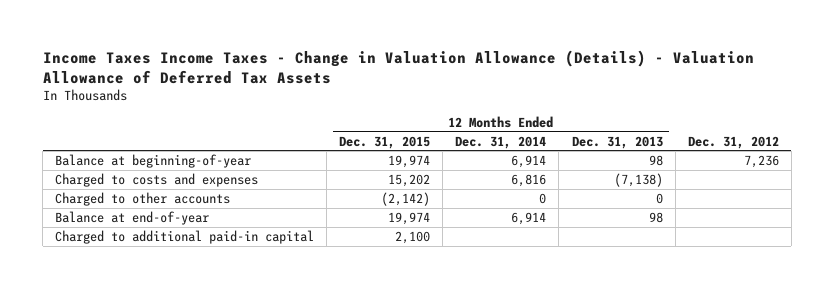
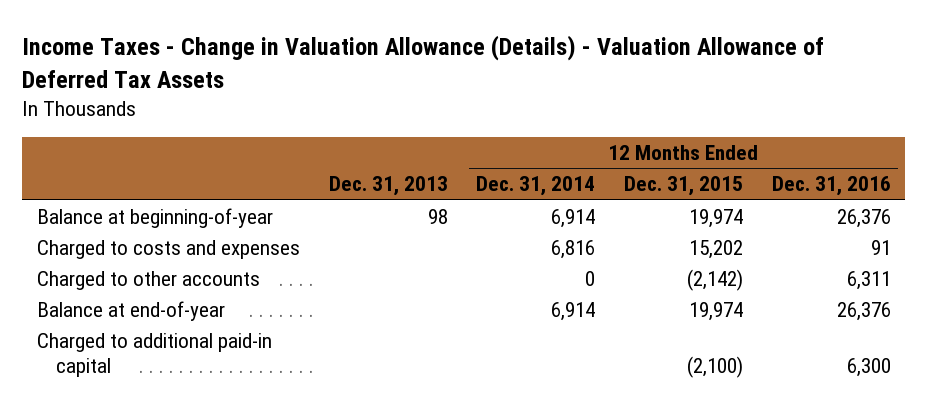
- Income Taxes Income Taxes - Change in Valuation Allowance (Details) - Valuation Allowance of Deferred Tax Assets
+ Income Taxes - Change in Valuation Allowance (Details) - Valuation Allowance of Deferred Tax Assets
- | 12 Months Ended Dec. 31, 2015 | 12 Months Ended Dec. 31, 2014 | 12 Months Ended Dec. 31, 2013 | Dec. 31, 2012
+ | Dec. 31, 2013 | 12 Months Ended Dec. 31, 2014 | 12 Months Ended Dec. 31, 2015 | 12 Months Ended Dec. 31, 2016
- Charged to additional paid-in capital | 2,100 | | |
+ Charged to additional paid-in capital | | | (2,100) | 6,300

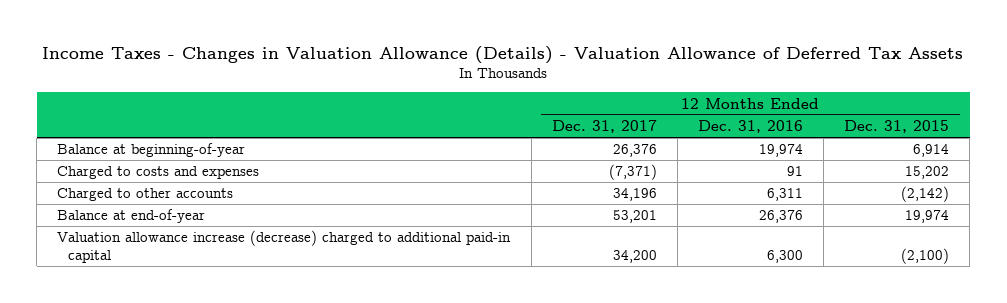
- Income Taxes - Change in Valuation Allowance (Details) - Valuation Allowance of Deferred Tax Assets
+ Income Taxes - Changes in Valuation Allowance (Details) - Valuation Allowance of Deferred Tax Assets
- | Dec. 31, 2013 | 12 Months Ended Dec. 31, 2014 | 12 Months Ended Dec. 31, 2015 | 12 Months Ended Dec. 31, 2016
+ | 12 Months Ended Dec. 31, 2017 | 12 Months Ended Dec. 31, 2016 | 12 Months Ended Dec. 31, 2015
- Balance at beginning-of-year | 98 | 6,914 | 19,974 | 26,376
+ Balance at beginning-of-year | 26,376 | 19,974 | 6,914
- Charged to additional paid-in capital | | | (2,100) | 6,300
+ Valuation allowance increase (decrease) charged to additional paid-in capital | 34,200 | 6,300 | (2,100)

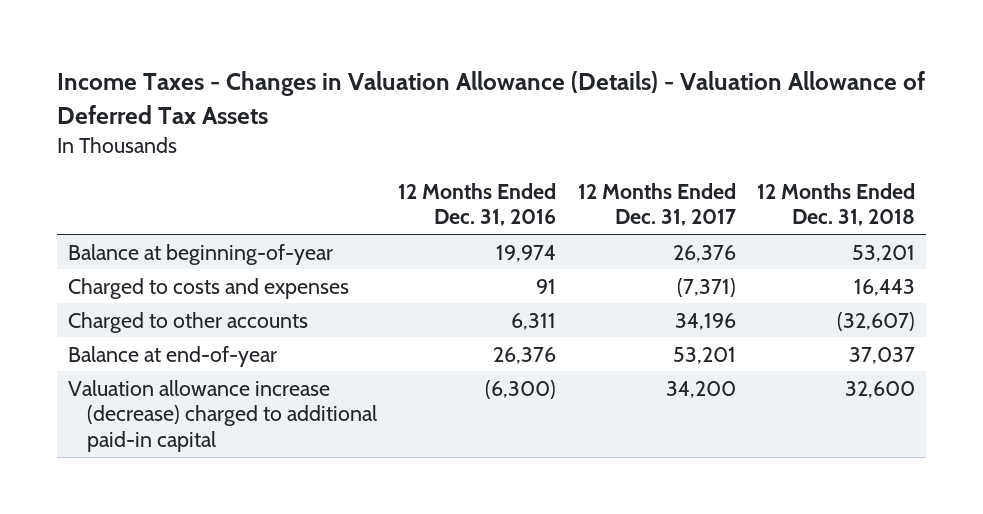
- | 12 Months Ended Dec. 31, 2017 | 12 Months Ended Dec. 31, 2016 | 12 Months Ended Dec. 31, 2015
+ | 12 Months Ended Dec. 31, 2016 | 12 Months Ended Dec. 31, 2017 | 12 Months Ended Dec. 31, 2018
- Valuation allowance increase (decrease) charged to additional paid-in capital | 34,200 | 6,300 | (2,100)
+ Valuation allowance increase (decrease) charged to additional paid-in capital | (6,300) | 34,200 | 32,600

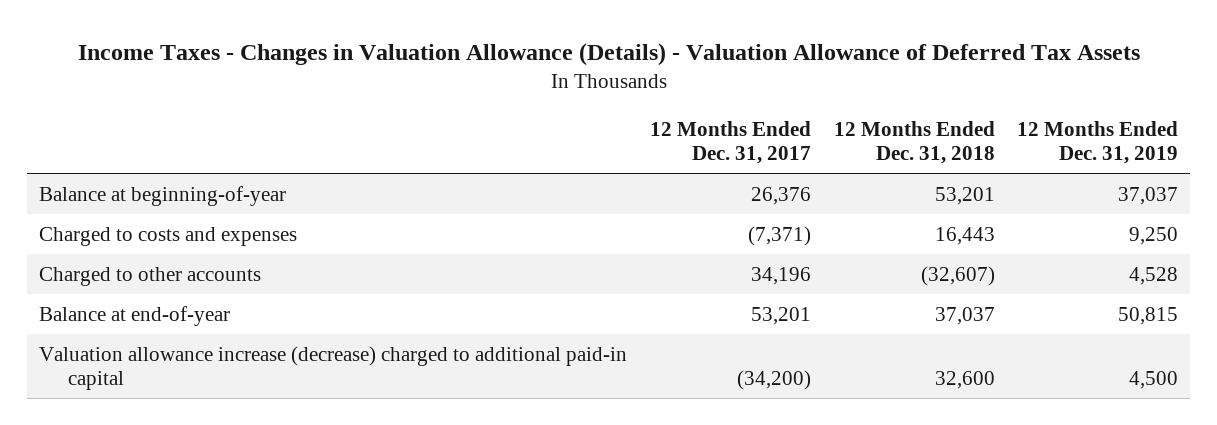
- | 12 Months Ended Dec. 31, 2016 | 12 Months Ended Dec. 31, 2017 | 12 Months Ended Dec. 31, 2018
+ | 12 Months Ended Dec. 31, 2017 | 12 Months Ended Dec. 31, 2018 | 12 Months Ended Dec. 31, 2019
- Valuation allowance increase (decrease) charged to additional paid-in capital | (6,300) | 34,200 | 32,600
+ Valuation allowance increase (decrease) charged to additional paid-in capital | (34,200) | 32,600 | 4,500

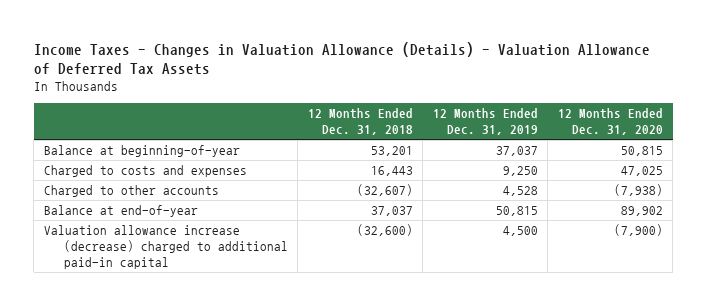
- | 12 Months Ended Dec. 31, 2017 | 12 Months Ended Dec. 31, 2018 | 12 Months Ended Dec. 31, 2019
+ | 12 Months Ended Dec. 31, 2018 | 12 Months Ended Dec. 31, 2019 | 12 Months Ended Dec. 31, 2020
- Valuation allowance increase (decrease) charged to additional paid-in capital | (34,200) | 32,600 | 4,500
+ Valuation allowance increase (decrease) charged to additional paid-in capital | (32,600) | 4,500 | (7,900)

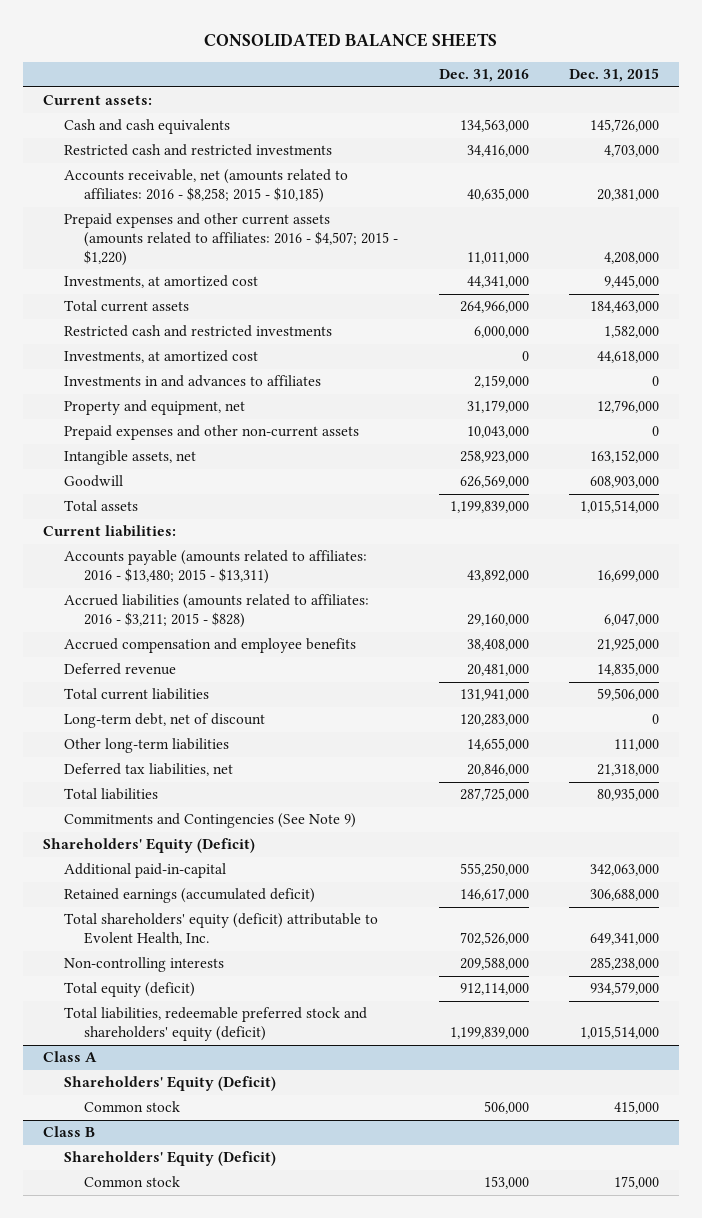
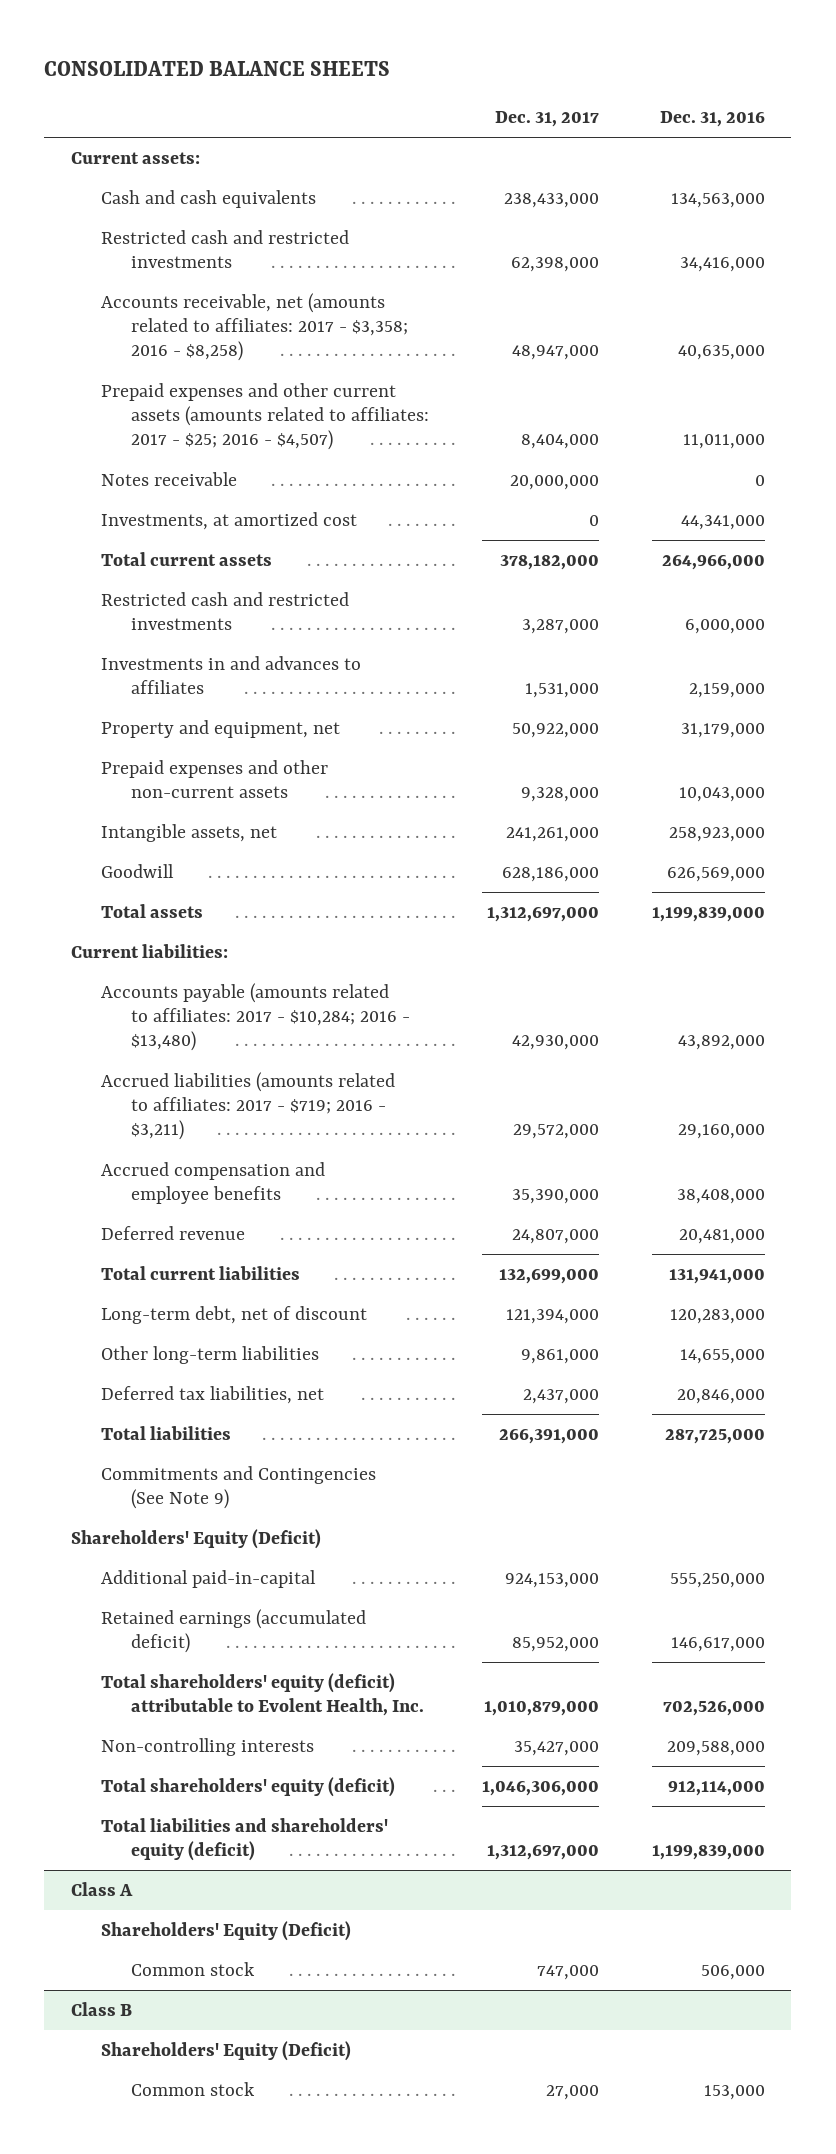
- | Dec. 31, 2016 | Dec. 31, 2015
+ | Dec. 31, 2017 | Dec. 31, 2016
- Accounts receivable, net (amounts related to affiliates: 2016 - $8,258; 2015 - $10,185) | 40,635,000 | 20,381,000
- Prepaid expenses and other current assets (amounts related to affiliates: 2016 - $4,507; 2015 - $1,220) | 11,011,000 | 4,208,000
+ Accounts receivable, net (amounts related to affiliates: 2017 - $3,358; 2016 - $8,258) | 48,947,000 | 40,635,000
+ Prepaid expenses and other current assets (amounts related to affiliates: 2017 - $25; 2016 - $4,507) | 8,404,000 | 11,011,000
+ Notes receivable | 20,000,000 | 0
- Investments, at amortized cost | 0 | 44,618,000
- Accounts payable (amounts related to affiliates: 2016 - $13,480; 2015 - $13,311) | 43,892,000 | 16,699,000
- Accrued liabilities (amounts related to affiliates: 2016 - $3,211; 2015 - $828) | 29,160,000 | 6,047,000
+ Accounts payable (amounts related to affiliates: 2017 - $10,284; 2016 - $13,480) | 42,930,000 | 43,892,000
+ Accrued liabilities (amounts related to affiliates: 2017 - $719; 2016 - $3,211) | 29,572,000 | 29,160,000
- Total equity (deficit) | 912,114,000 | 934,579,000
- Total liabilities, redeemable preferred stock and shareholders' equity (deficit) | 1,199,839,000 | 1,015,514,000
+ Total shareholders' equity (deficit) | 1,046,306,000 | 912,114,000
+ Total liabilities and shareholders' equity (deficit) | 1,312,697,000 | 1,199,839,000

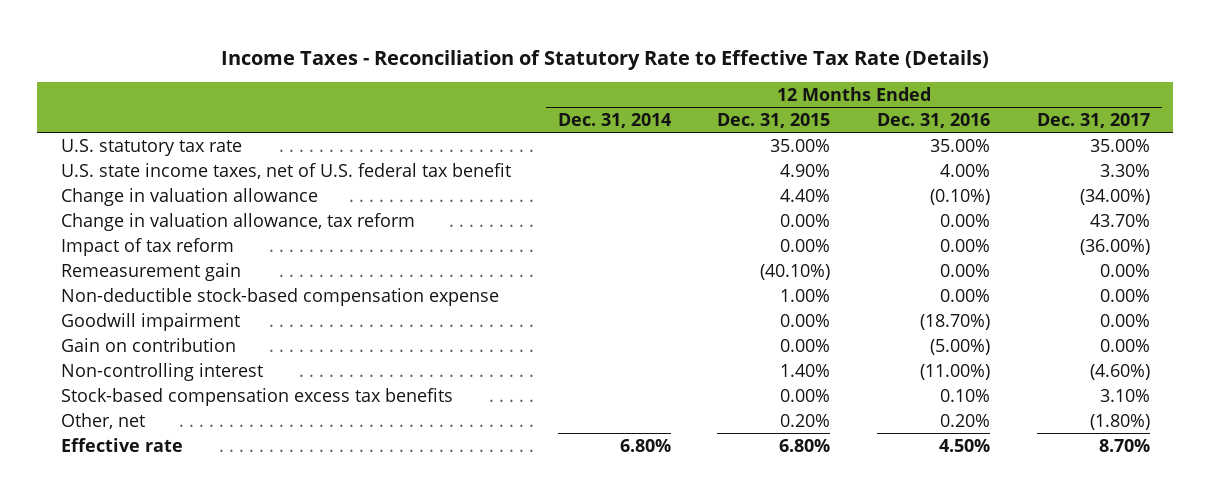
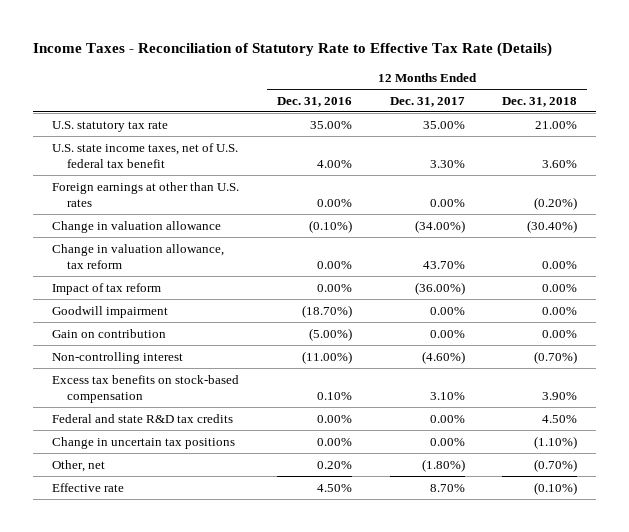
- | 12 Months Ended Dec. 31, 2014 | 12 Months Ended Dec. 31, 2015 | 12 Months Ended Dec. 31, 2016 | 12 Months Ended Dec. 31, 2017
+ | 12 Months Ended Dec. 31, 2016 | 12 Months Ended Dec. 31, 2017 | 12 Months Ended Dec. 31, 2018
+ Foreign earnings at other than U.S. rates | 0.00% | 0.00% | (0.20%)
- Remeasurement gain | | (40.10%) | 0.00% | 0.00%
- Non-deductible stock-based compensation expense | | 1.00% | 0.00% | 0.00%
- Stock-based compensation excess tax benefits | | 0.00% | 0.10% | 3.10%
+ Excess tax benefits on stock-based compensation | 0.10% | 3.10% | 3.90%
+ Federal and state R&D tax credits | 0.00% | 0.00% | 4.50%
+ Change in uncertain tax positions | 0.00% | 0.00% | (1.10%)

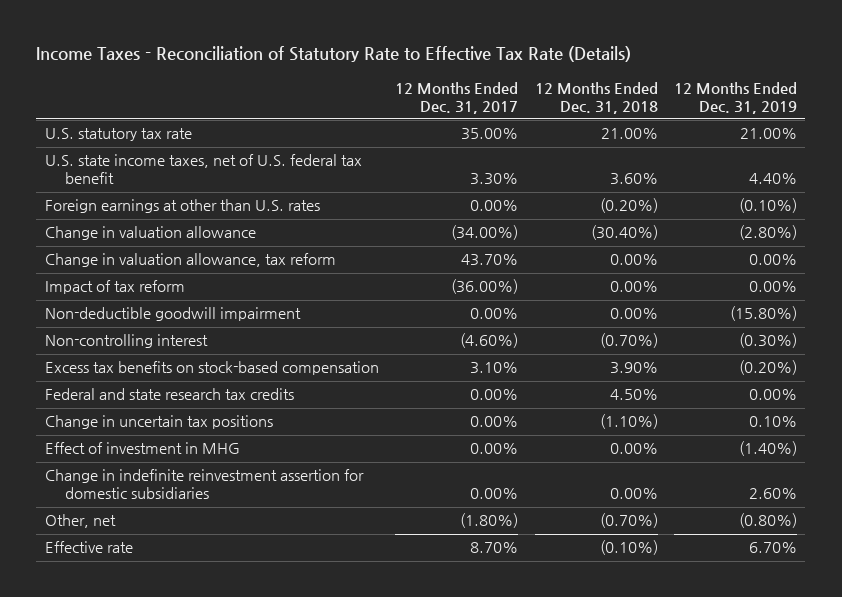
- | 12 Months Ended Dec. 31, 2016 | 12 Months Ended Dec. 31, 2017 | 12 Months Ended Dec. 31, 2018
+ | 12 Months Ended Dec. 31, 2017 | 12 Months Ended Dec. 31, 2018 | 12 Months Ended Dec. 31, 2019
- Goodwill impairment | (18.70%) | 0.00% | 0.00%
- Gain on contribution | (5.00%) | 0.00% | 0.00%
+ Non-deductible goodwill impairment | 0.00% | 0.00% | (15.80%)
- Federal and state R&D tax credits | 0.00% | 0.00% | 4.50%
+ Federal and state research tax credits | 0.00% | 4.50% | 0.00%
+ Effect of investment in MHG | 0.00% | 0.00% | (1.40%)
+ Change in indefinite reinvestment assertion for domestic subsidiaries | 0.00% | 0.00% | 2.60%

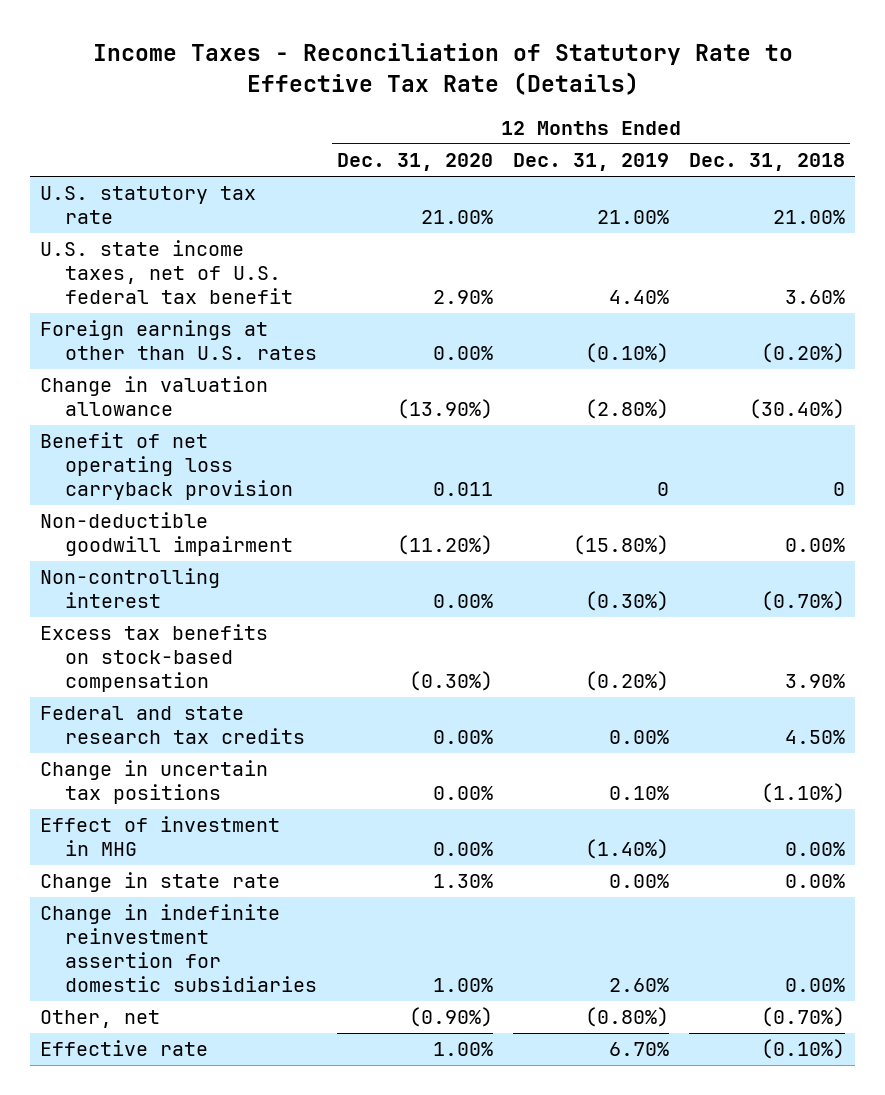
- | 12 Months Ended Dec. 31, 2017 | 12 Months Ended Dec. 31, 2018 | 12 Months Ended Dec. 31, 2019
+ | 12 Months Ended Dec. 31, 2020 | 12 Months Ended Dec. 31, 2019 | 12 Months Ended Dec. 31, 2018
- Change in valuation allowance, tax reform | 43.70% | 0.00% | 0.00%
- Impact of tax reform | (36.00%) | 0.00% | 0.00%
+ Benefit of net operating loss carryback provision | 0.011 | 0 | 0
+ Change in state rate | 1.30% | 0.00% | 0.00%

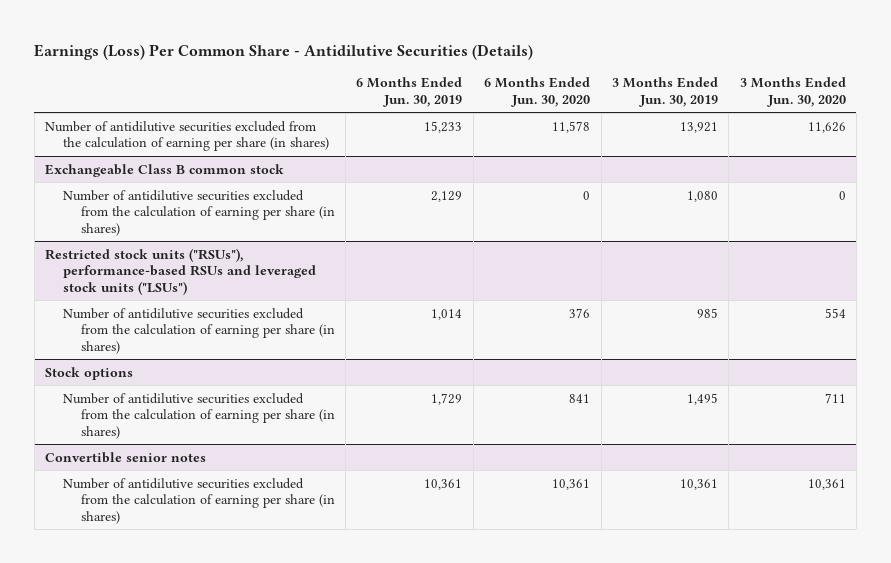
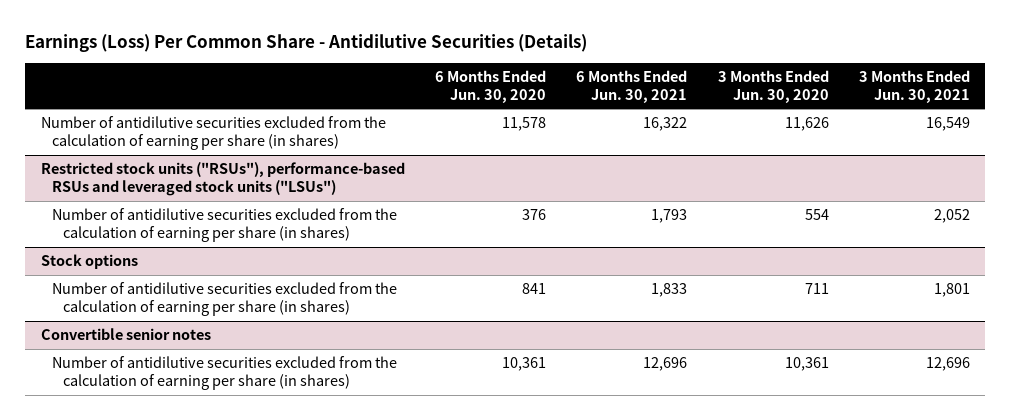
- | 6 Months Ended Jun. 30, 2019 | 6 Months Ended Jun. 30, 2020 | 3 Months Ended Jun. 30, 2019 | 3 Months Ended Jun. 30, 2020
+ | 6 Months Ended Jun. 30, 2020 | 6 Months Ended Jun. 30, 2021 | 3 Months Ended Jun. 30, 2020 | 3 Months Ended Jun. 30, 2021
- Exchangeable Class B common stock
- Number of antidilutive securities excluded from the calculation of earning per share (in shares) | 2,129 | 0 | 1,080 | 0

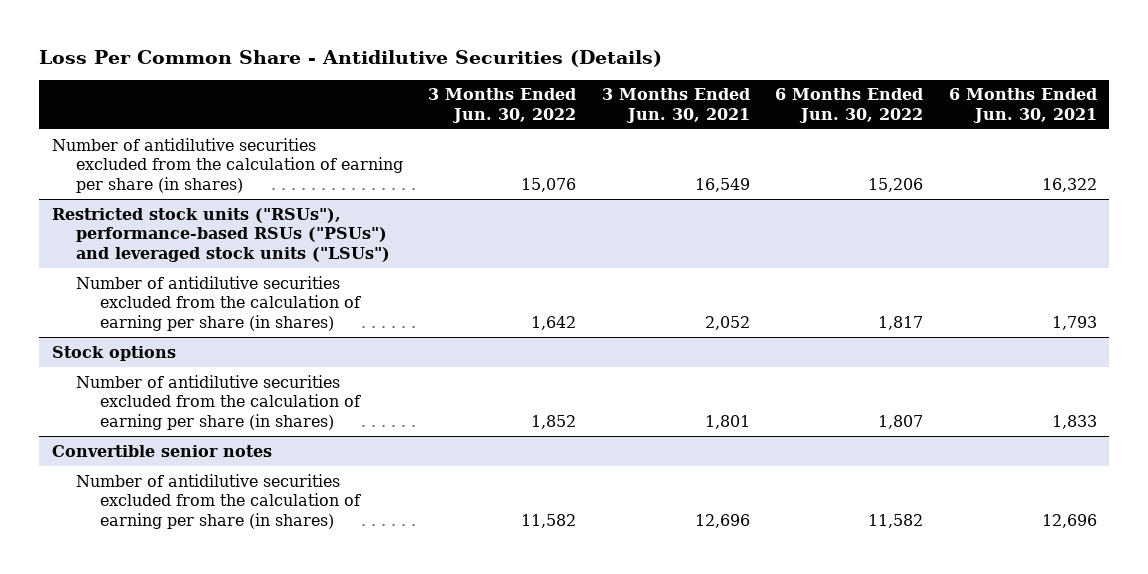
- Earnings (Loss) Per Common Share - Antidilutive Securities (Details)
+ Loss Per Common Share - Antidilutive Securities (Details)
- | 6 Months Ended Jun. 30, 2020 | 6 Months Ended Jun. 30, 2021 | 3 Months Ended Jun. 30, 2020 | 3 Months Ended Jun. 30, 2021
+ | 3 Months Ended Jun. 30, 2022 | 3 Months Ended Jun. 30, 2021 | 6 Months Ended Jun. 30, 2022 | 6 Months Ended Jun. 30, 2021
- Restricted stock units ("RSUs"), performance-based RSUs and leveraged stock units ("LSUs")
+ Restricted stock units ("RSUs"), performance-based RSUs ("PSUs") and leveraged stock units ("LSUs")

